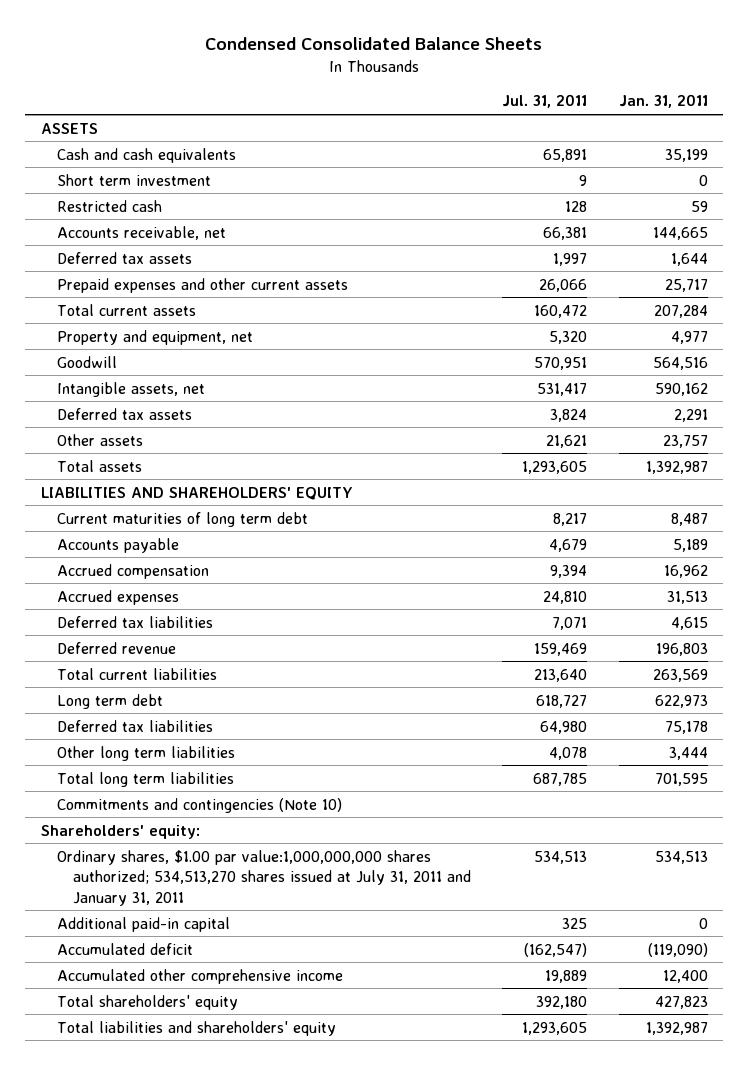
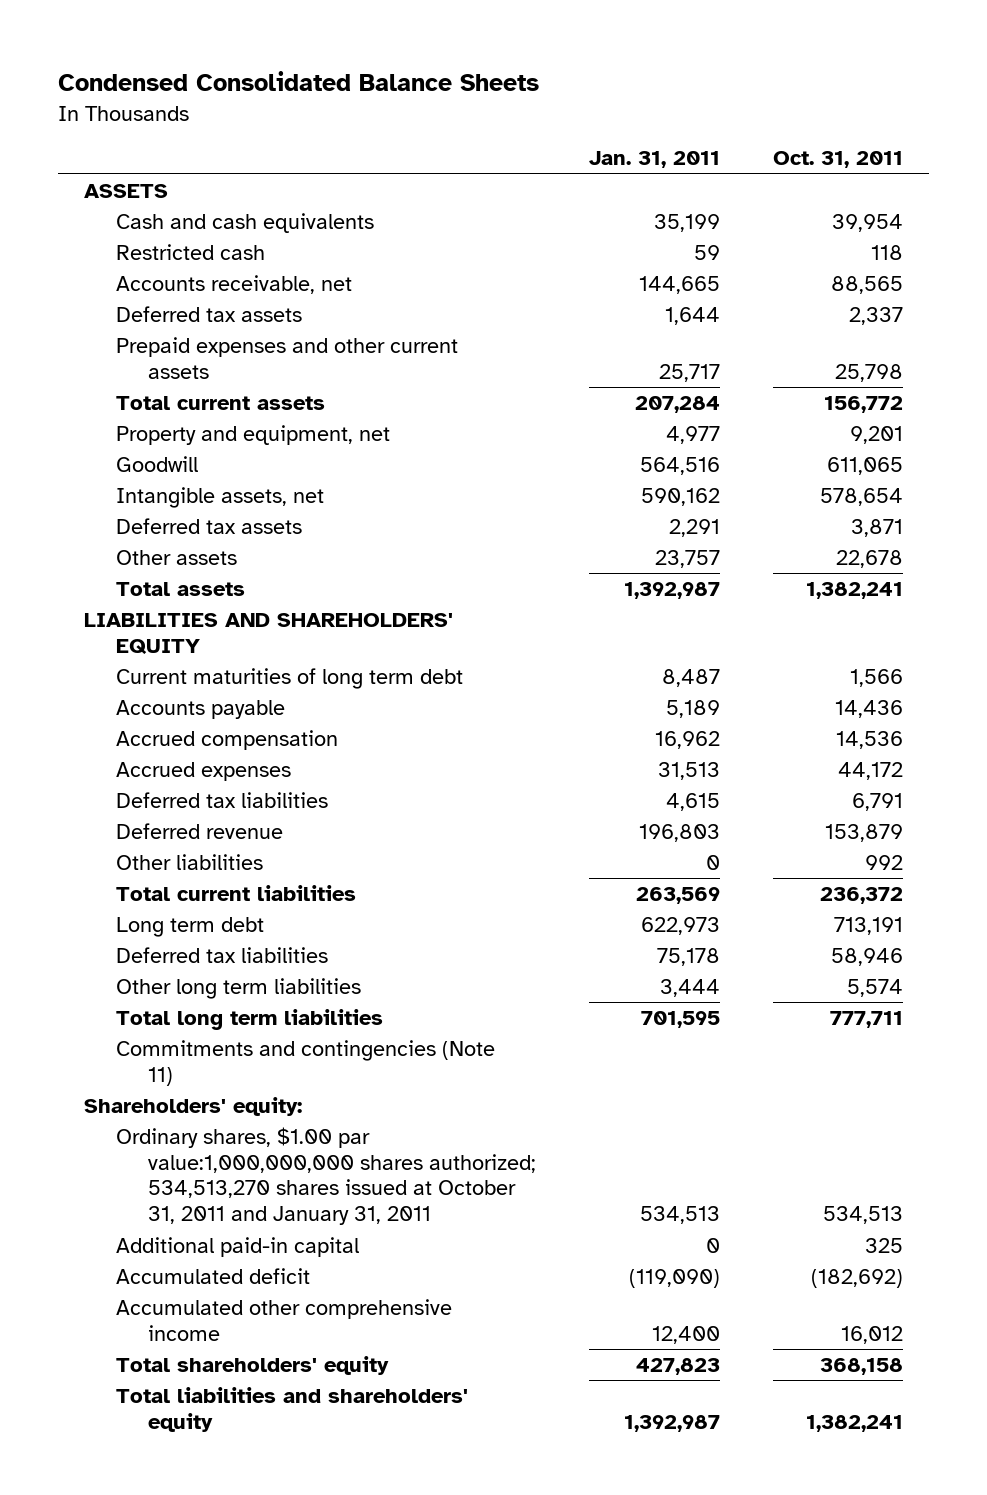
- | Jul. 31, 2011 | Jan. 31, 2011
+ | Jan. 31, 2011 | Oct. 31, 2011
- Short term investment | 9 | 0
+ Other liabilities | 0 | 992
- Commitments and contingencies (Note 10)
+ Commitments and contingencies (Note 11)
- Ordinary shares, $1.00 par value:1,000,000,000 shares authorized; 534,513,270 shares issued at July 31, 2011 and January 31, 2011 | 534,513 | 534,513
+ Ordinary shares, $1.00 par value:1,000,000,000 shares authorized; 534,513,270 shares issued at October 31, 2011 and January 31, 2011 | 534,513 | 534,513

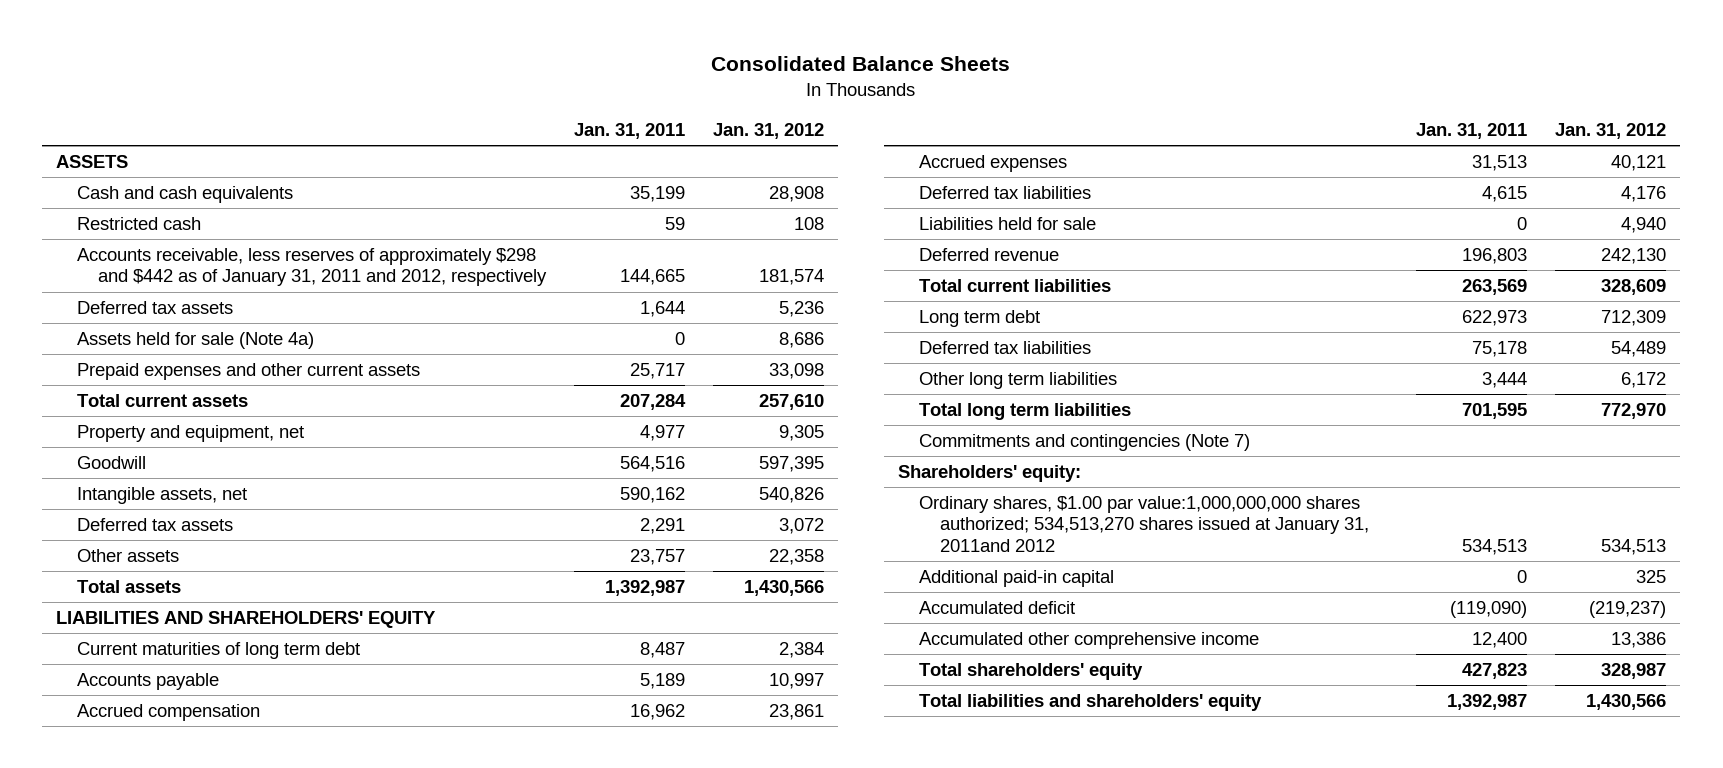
- Condensed Consolidated Balance Sheets
+ Consolidated Balance Sheets
- | Jan. 31, 2011 | Oct. 31, 2011
+ | Jan. 31, 2011 | Jan. 31, 2012
- Accounts receivable, net | 144,665 | 88,565
+ Accounts receivable, less reserves of approximately $298 and $442 as of January 31, 2011 and 2012, respectively | 144,665 | 181,574
+ Assets held for sale (Note 4a) | 0 | 8,686
+ Liabilities held for sale | 0 | 4,940
- Other liabilities | 0 | 992
- Commitments and contingencies (Note 11)
+ Commitments and contingencies (Note 7)
- Ordinary shares, $1.00 par value:1,000,000,000 shares authorized; 534,513,270 shares issued at October 31, 2011 and January 31, 2011 | 534,513 | 534,513
+ Ordinary shares, $1.00 par value:1,000,000,000 shares authorized; 534,513,270 shares issued at January 31, 2011and 2012 | 534,513 | 534,513

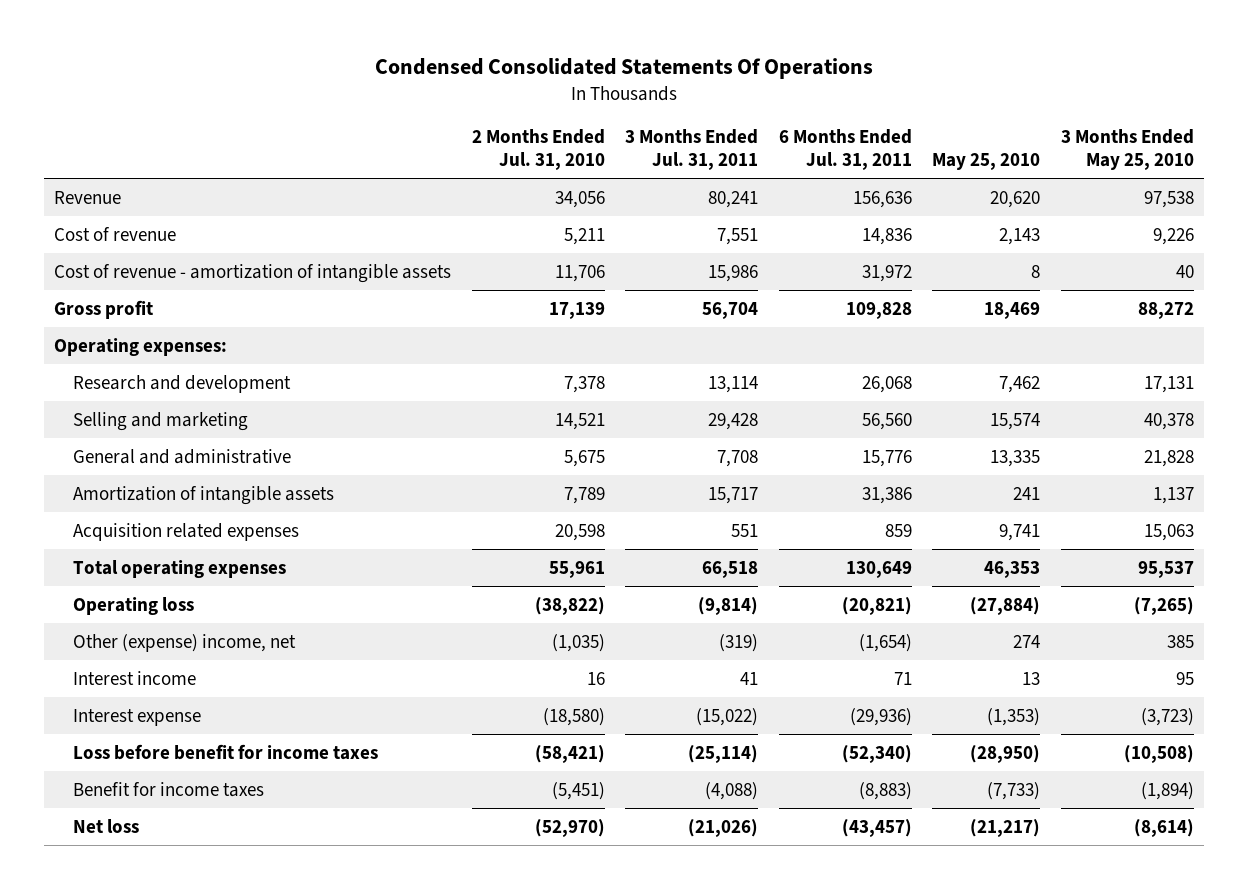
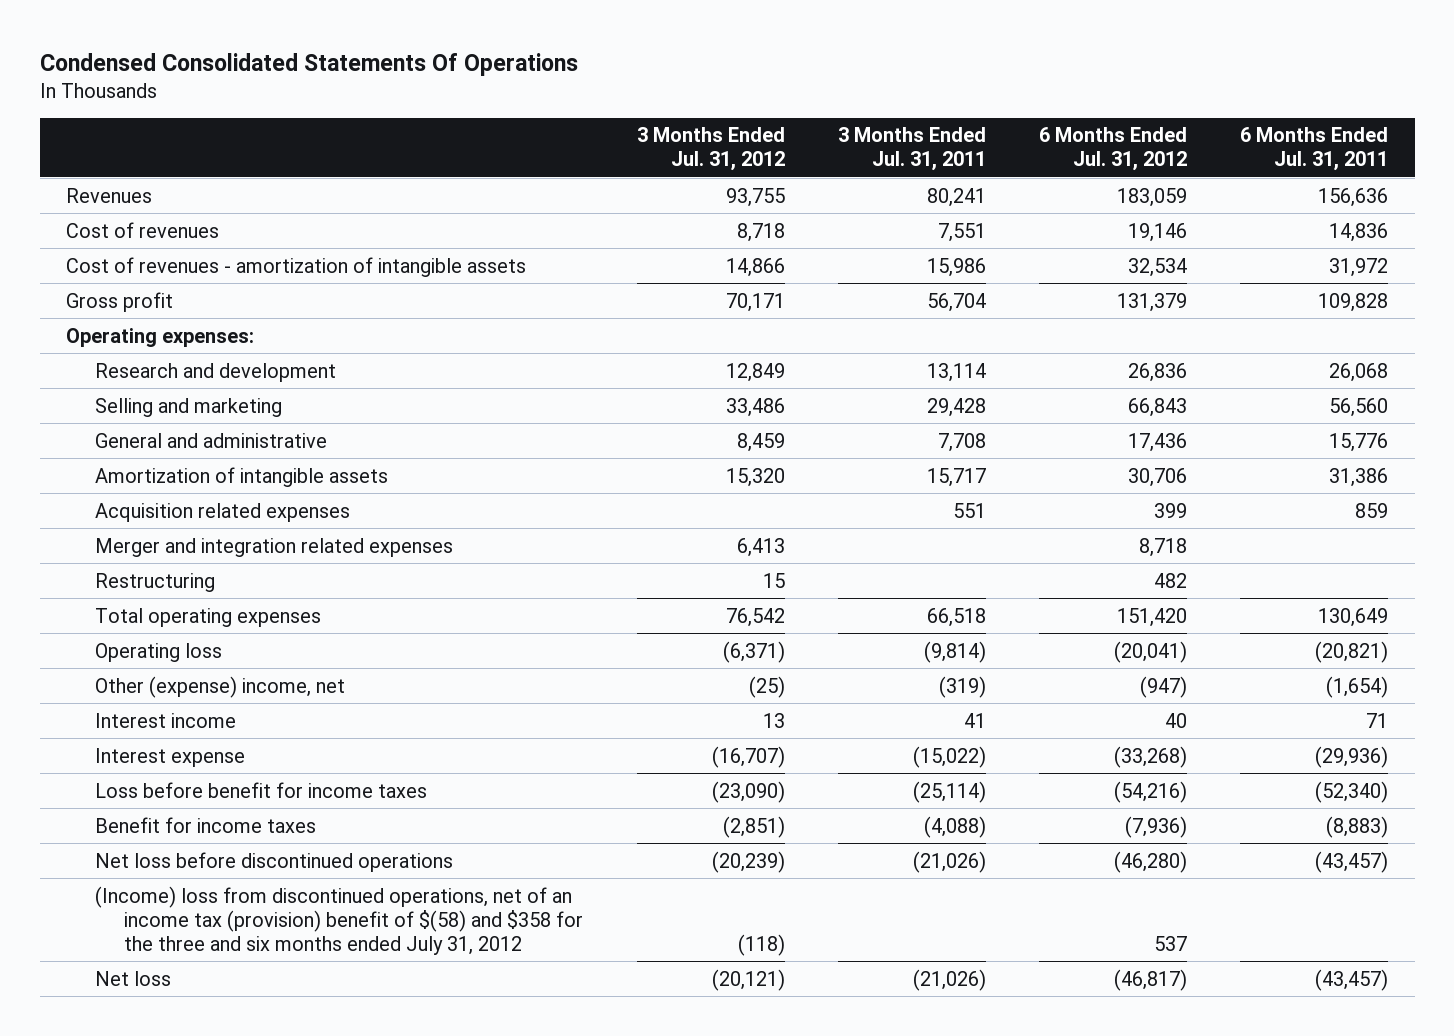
- | 2 Months Ended Jul. 31, 2010 | 3 Months Ended Jul. 31, 2011 | 6 Months Ended Jul. 31, 2011 | May 25, 2010 | 3 Months Ended May 25, 2010
+ | 3 Months Ended Jul. 31, 2012 | 3 Months Ended Jul. 31, 2011 | 6 Months Ended Jul. 31, 2012 | 6 Months Ended Jul. 31, 2011
- Revenue | 34,056 | 80,241 | 156,636 | 20,620 | 97,538
- Cost of revenue | 5,211 | 7,551 | 14,836 | 2,143 | 9,226
- Cost of revenue - amortization of intangible assets | 11,706 | 15,986 | 31,972 | 8 | 40
+ Revenues | 93,755 | 80,241 | 183,059 | 156,636
+ Cost of revenues | 8,718 | 7,551 | 19,146 | 14,836
+ Cost of revenues - amortization of intangible assets | 14,866 | 15,986 | 32,534 | 31,972
+ Merger and integration related expenses | 6,413 | | 8,718 |
+ Restructuring | 15 | | 482 |
+ Net loss before discontinued operations | (20,239) | (21,026) | (46,280) | (43,457)
+ (Income) loss from discontinued operations, net of an income tax (provision) benefit of $(58) and $358 for the three and six months ended July 31, 2012 | (118) | | 537 |

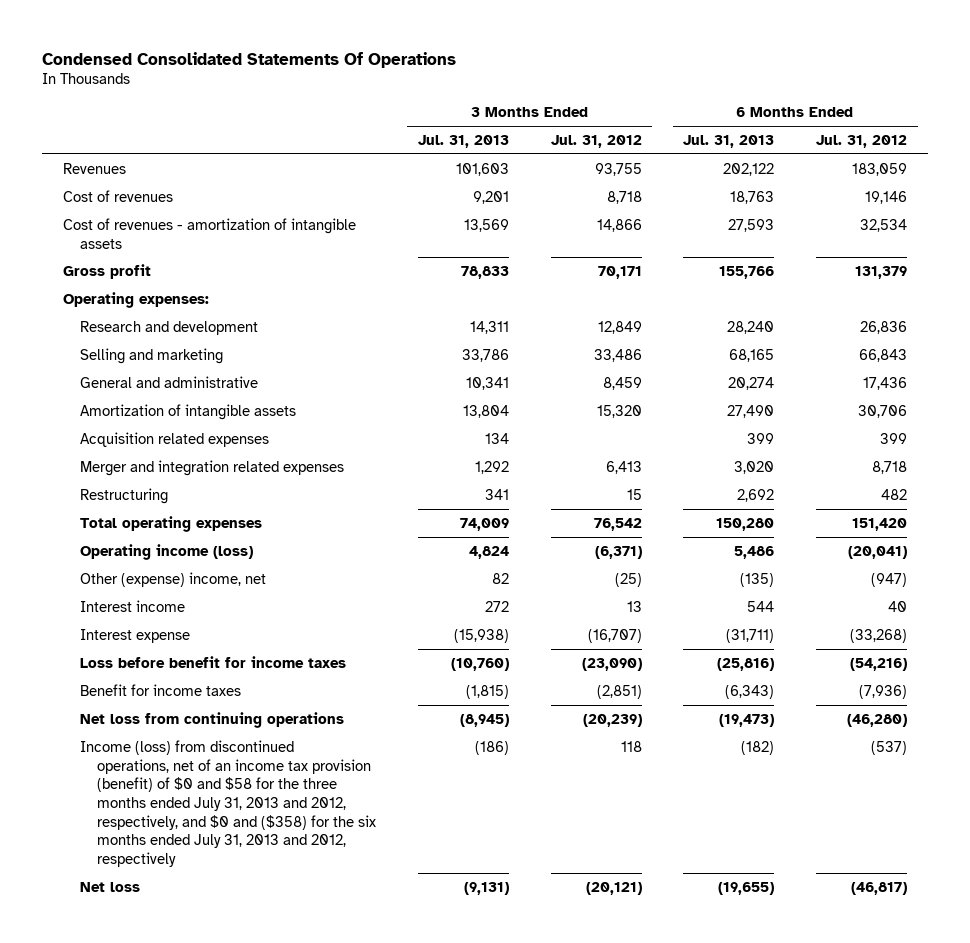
- | 3 Months Ended Jul. 31, 2012 | 3 Months Ended Jul. 31, 2011 | 6 Months Ended Jul. 31, 2012 | 6 Months Ended Jul. 31, 2011
+ | 3 Months Ended Jul. 31, 2013 | 3 Months Ended Jul. 31, 2012 | 6 Months Ended Jul. 31, 2013 | 6 Months Ended Jul. 31, 2012
- Operating loss | (6,371) | (9,814) | (20,041) | (20,821)
+ Operating income (loss) | 4,824 | (6,371) | 5,486 | (20,041)
- Net loss before discontinued operations | (20,239) | (21,026) | (46,280) | (43,457)
- (Income) loss from discontinued operations, net of an income tax (provision) benefit of $(58) and $358 for the three and six months ended July 31, 2012 | (118) | | 537 |
+ Net loss from continuing operations | (8,945) | (20,239) | (19,473) | (46,280)
+ Income (loss) from discontinued operations, net of an income tax provision (benefit) of $0 and $58 for the three months ended July 31, 2013 and 2012, respectively, and $0 and ($358) for the six months ended July 31, 2013 and 2012, respectively | (186) | 118 | (182) | (537)

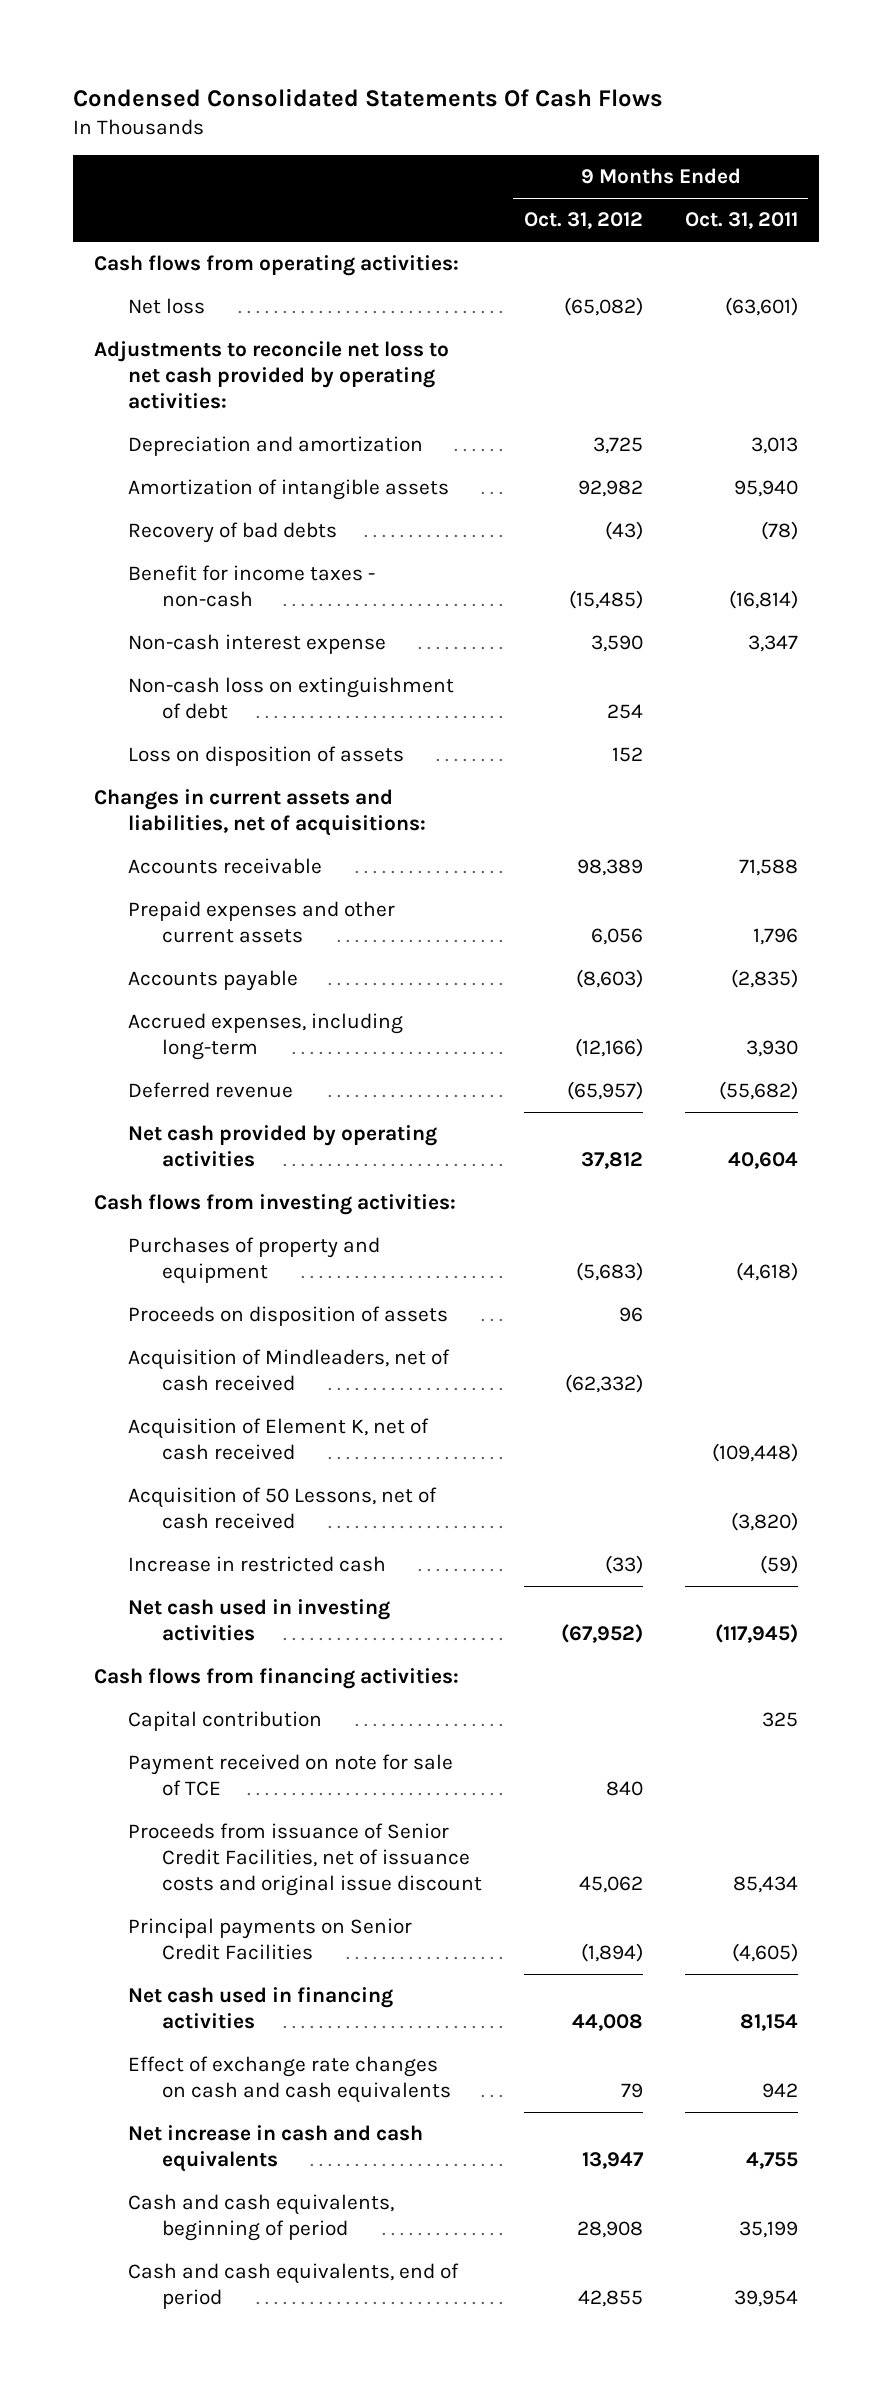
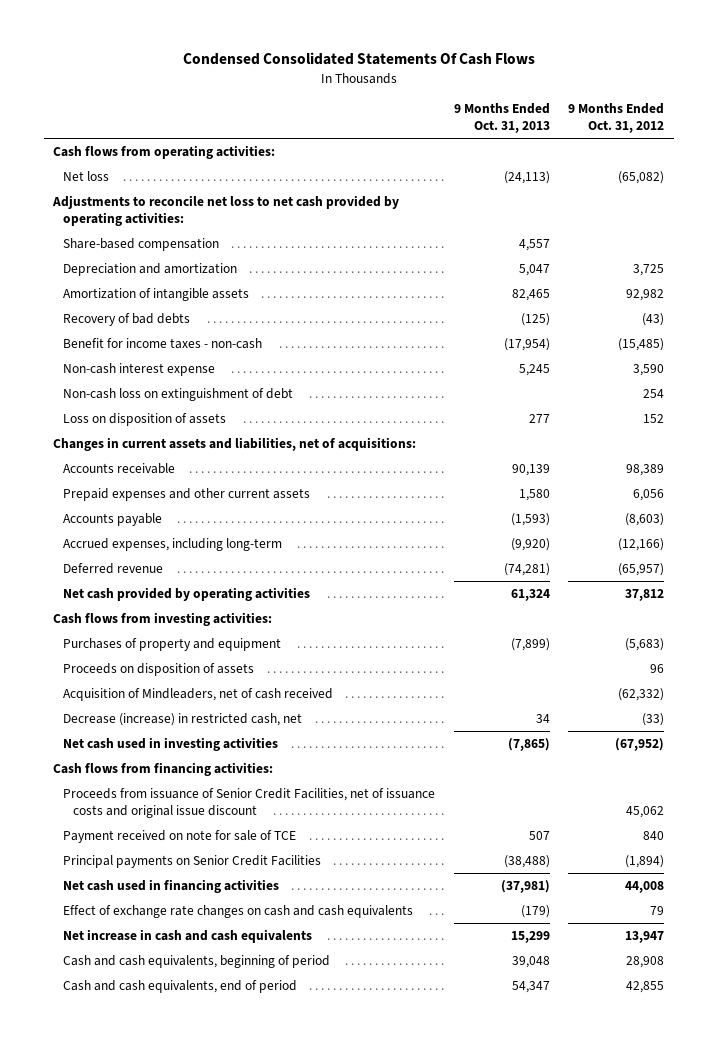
- | 9 Months Ended Oct. 31, 2012 | 9 Months Ended Oct. 31, 2011
+ | 9 Months Ended Oct. 31, 2013 | 9 Months Ended Oct. 31, 2012
+ Share-based compensation | 4,557 |
- Acquisition of Element K, net of cash received | | (109,448)
- Acquisition of 50 Lessons, net of cash received | | (3,820)
- Increase in restricted cash | (33) | (59)
+ Decrease (increase) in restricted cash, net | 34 | (33)
- Capital contribution | | 325
moved down: Payment received on note for sale of TCE | 507 | 840

